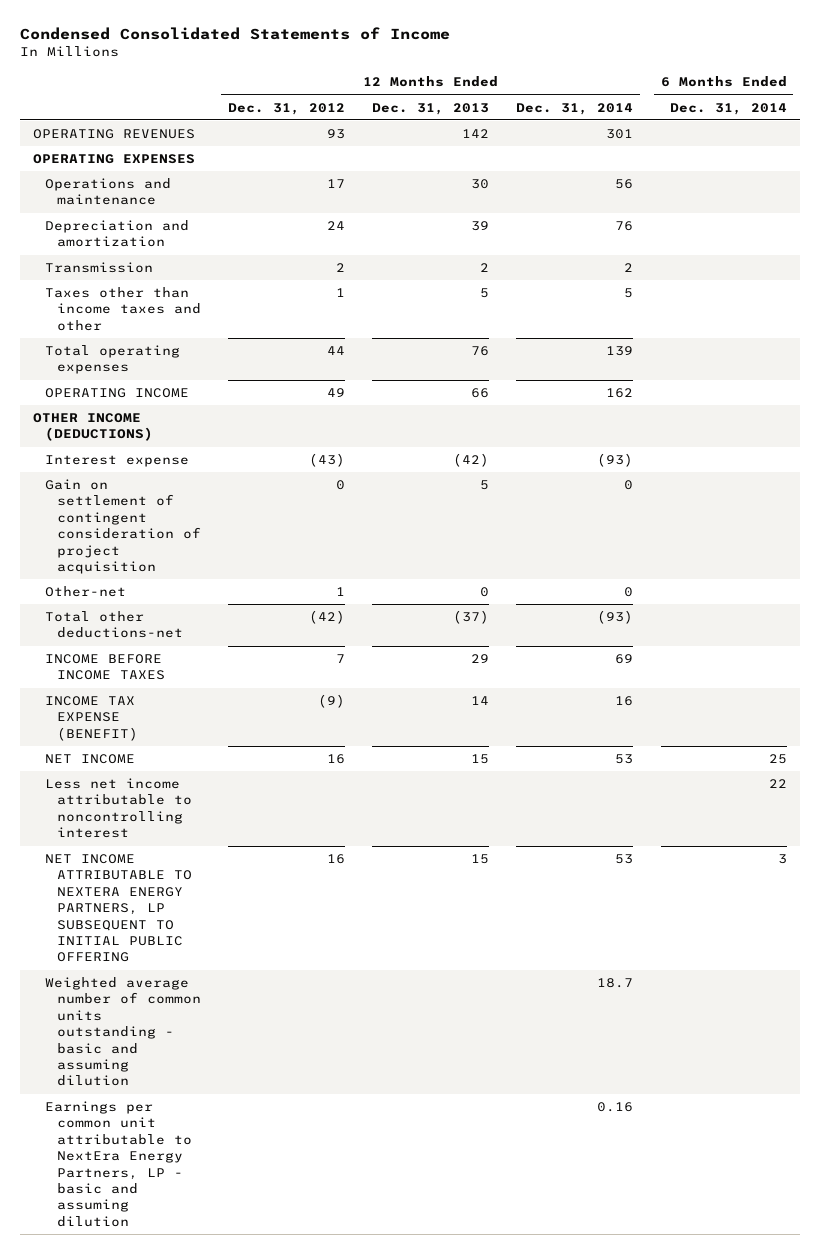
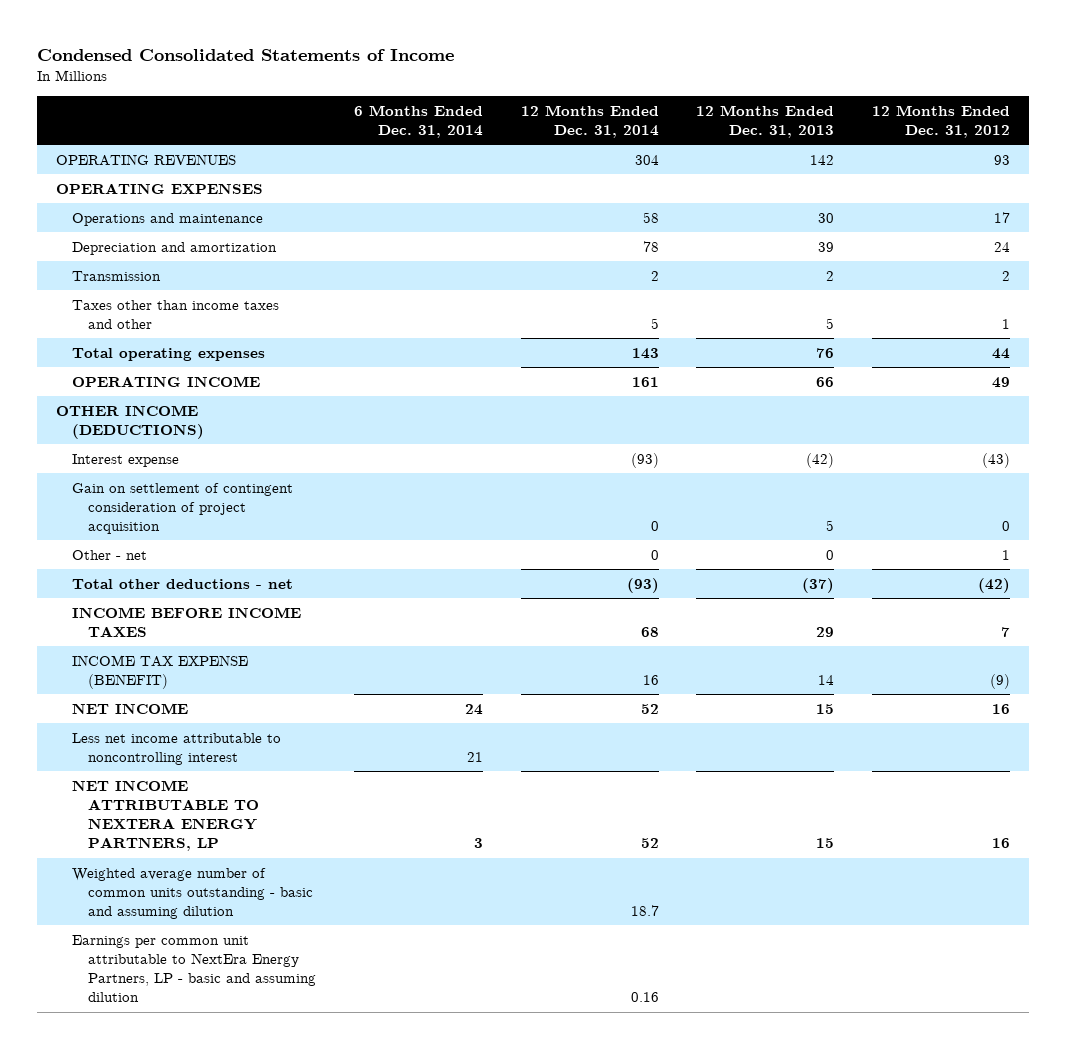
- | 12 Months Ended Dec. 31, 2012 | 12 Months Ended Dec. 31, 2013 | 12 Months Ended Dec. 31, 2014 | 6 Months Ended Dec. 31, 2014
+ | 6 Months Ended Dec. 31, 2014 | 12 Months Ended Dec. 31, 2014 | 12 Months Ended Dec. 31, 2013 | 12 Months Ended Dec. 31, 2012
- OPERATING REVENUES | 93 | 142 | 301 |
+ OPERATING REVENUES | | 304 | 142 | 93
- Operations and maintenance | 17 | 30 | 56 |
- Depreciation and amortization | 24 | 39 | 76 |
+ Operations and maintenance | | 58 | 30 | 17
+ Depreciation and amortization | | 78 | 39 | 24
- Total operating expenses | 44 | 76 | 139 |
- OPERATING INCOME | 49 | 66 | 162 |
+ Total operating expenses | | 143 | 76 | 44
+ OPERATING INCOME | | 161 | 66 | 49
- Other-net | 1 | 0 | 0 |
- Total other deductions-net | (42) | (37) | (93) |
- INCOME BEFORE INCOME TAXES | 7 | 29 | 69 |
+ Other - net | | 0 | 0 | 1
+ Total other deductions - net | | (93) | (37) | (42)
+ INCOME BEFORE INCOME TAXES | | 68 | 29 | 7
- NET INCOME | 16 | 15 | 53 | 25
- Less net income attributable to noncontrolling interest | | | | 22
- NET INCOME ATTRIBUTABLE TO NEXTERA ENERGY PARTNERS, LP SUBSEQUENT TO INITIAL PUBLIC OFFERING | 16 | 15 | 53 | 3
+ NET INCOME | 24 | 52 | 15 | 16
+ Less net income attributable to noncontrolling interest | 21 | | |
+ NET INCOME ATTRIBUTABLE TO NEXTERA ENERGY PARTNERS, LP | 3 | 52 | 15 | 16

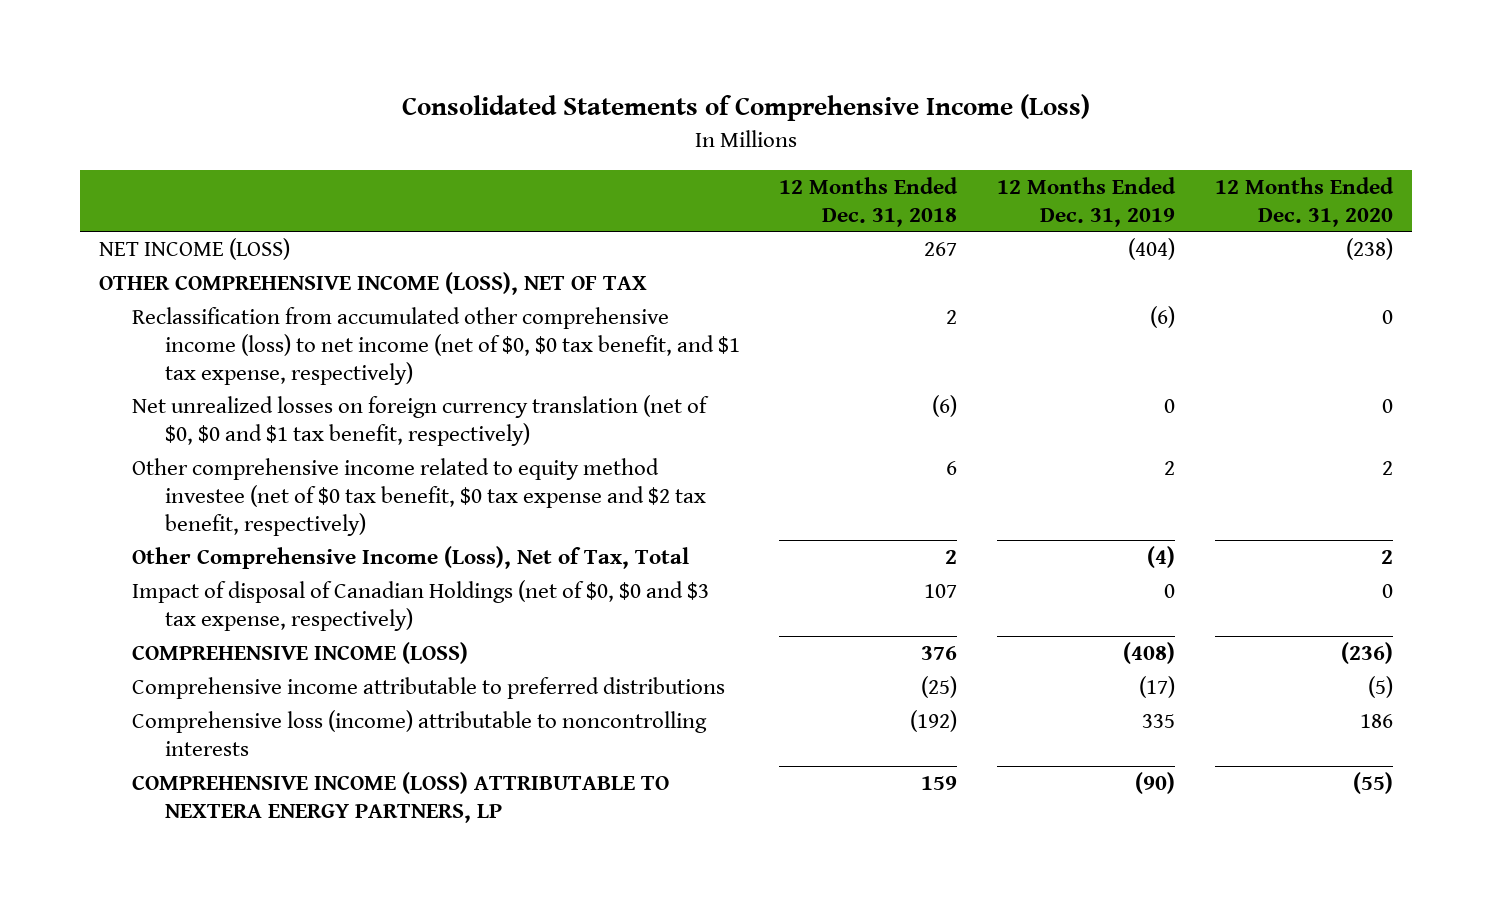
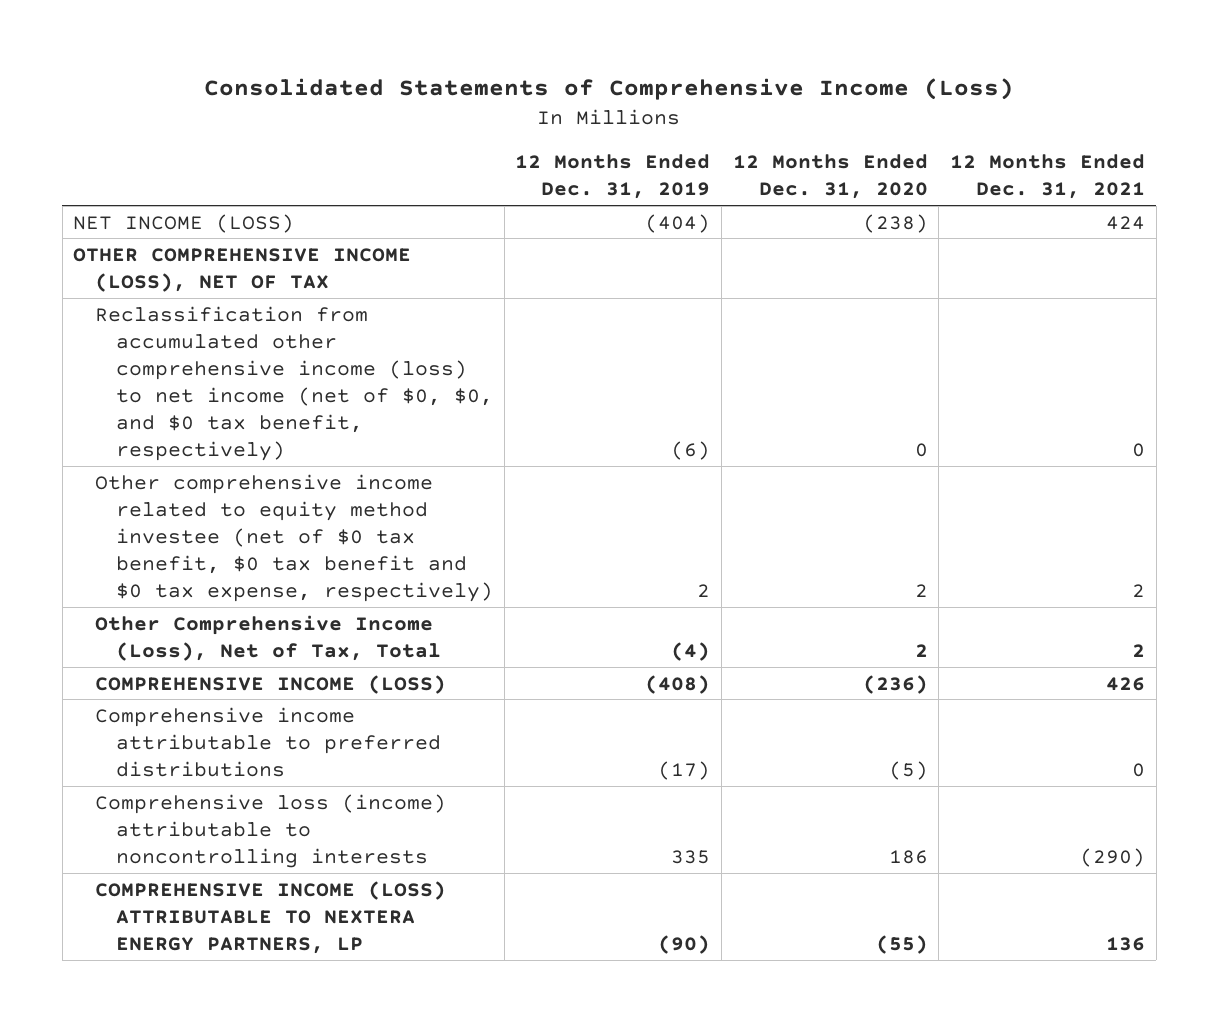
- | 12 Months Ended Dec. 31, 2018 | 12 Months Ended Dec. 31, 2019 | 12 Months Ended Dec. 31, 2020
+ | 12 Months Ended Dec. 31, 2019 | 12 Months Ended Dec. 31, 2020 | 12 Months Ended Dec. 31, 2021
- Reclassification from accumulated other comprehensive income (loss) to net income (net of $0, $0 tax benefit, and $1 tax expense, respectively) | 2 | (6) | 0
- Net unrealized losses on foreign currency translation (net of $0, $0 and $1 tax benefit, respectively) | (6) | 0 | 0
- Other comprehensive income related to equity method investee (net of $0 tax benefit, $0 tax expense and $2 tax benefit, respectively) | 6 | 2 | 2
+ Reclassification from accumulated other comprehensive income (loss) to net income (net of $0, $0, and $0 tax benefit, respectively) | (6) | 0 | 0
+ Other comprehensive income related to equity method investee (net of $0 tax benefit, $0 tax benefit and $0 tax expense, respectively) | 2 | 2 | 2
- Impact of disposal of Canadian Holdings (net of $0, $0 and $3 tax expense, respectively) | 107 | 0 | 0

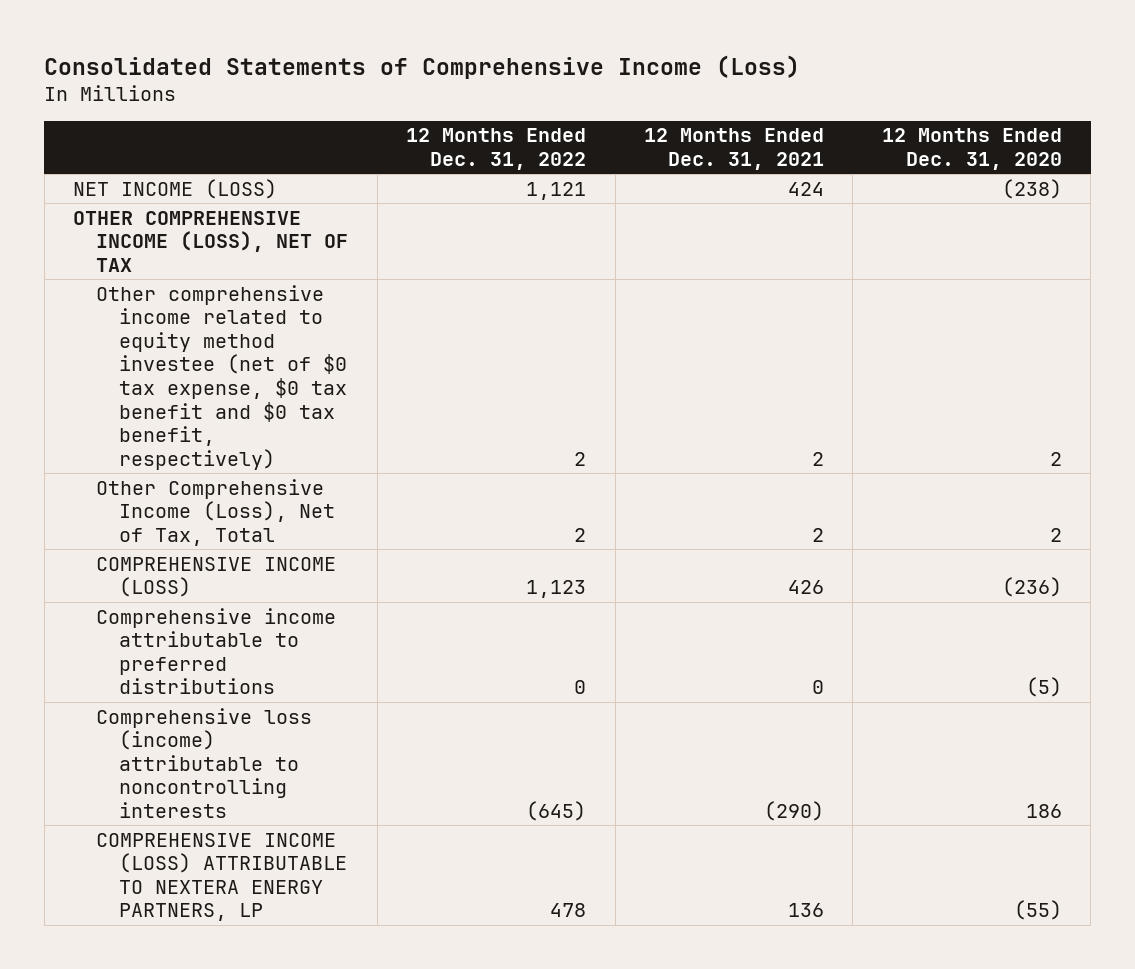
- | 12 Months Ended Dec. 31, 2019 | 12 Months Ended Dec. 31, 2020 | 12 Months Ended Dec. 31, 2021
+ | 12 Months Ended Dec. 31, 2022 | 12 Months Ended Dec. 31, 2021 | 12 Months Ended Dec. 31, 2020
- Reclassification from accumulated other comprehensive income (loss) to net income (net of $0, $0, and $0 tax benefit, respectively) | (6) | 0 | 0
- Other comprehensive income related to equity method investee (net of $0 tax benefit, $0 tax benefit and $0 tax expense, respectively) | 2 | 2 | 2
+ Other comprehensive income related to equity method investee (net of $0 tax expense, $0 tax benefit and $0 tax benefit, respectively) | 2 | 2 | 2

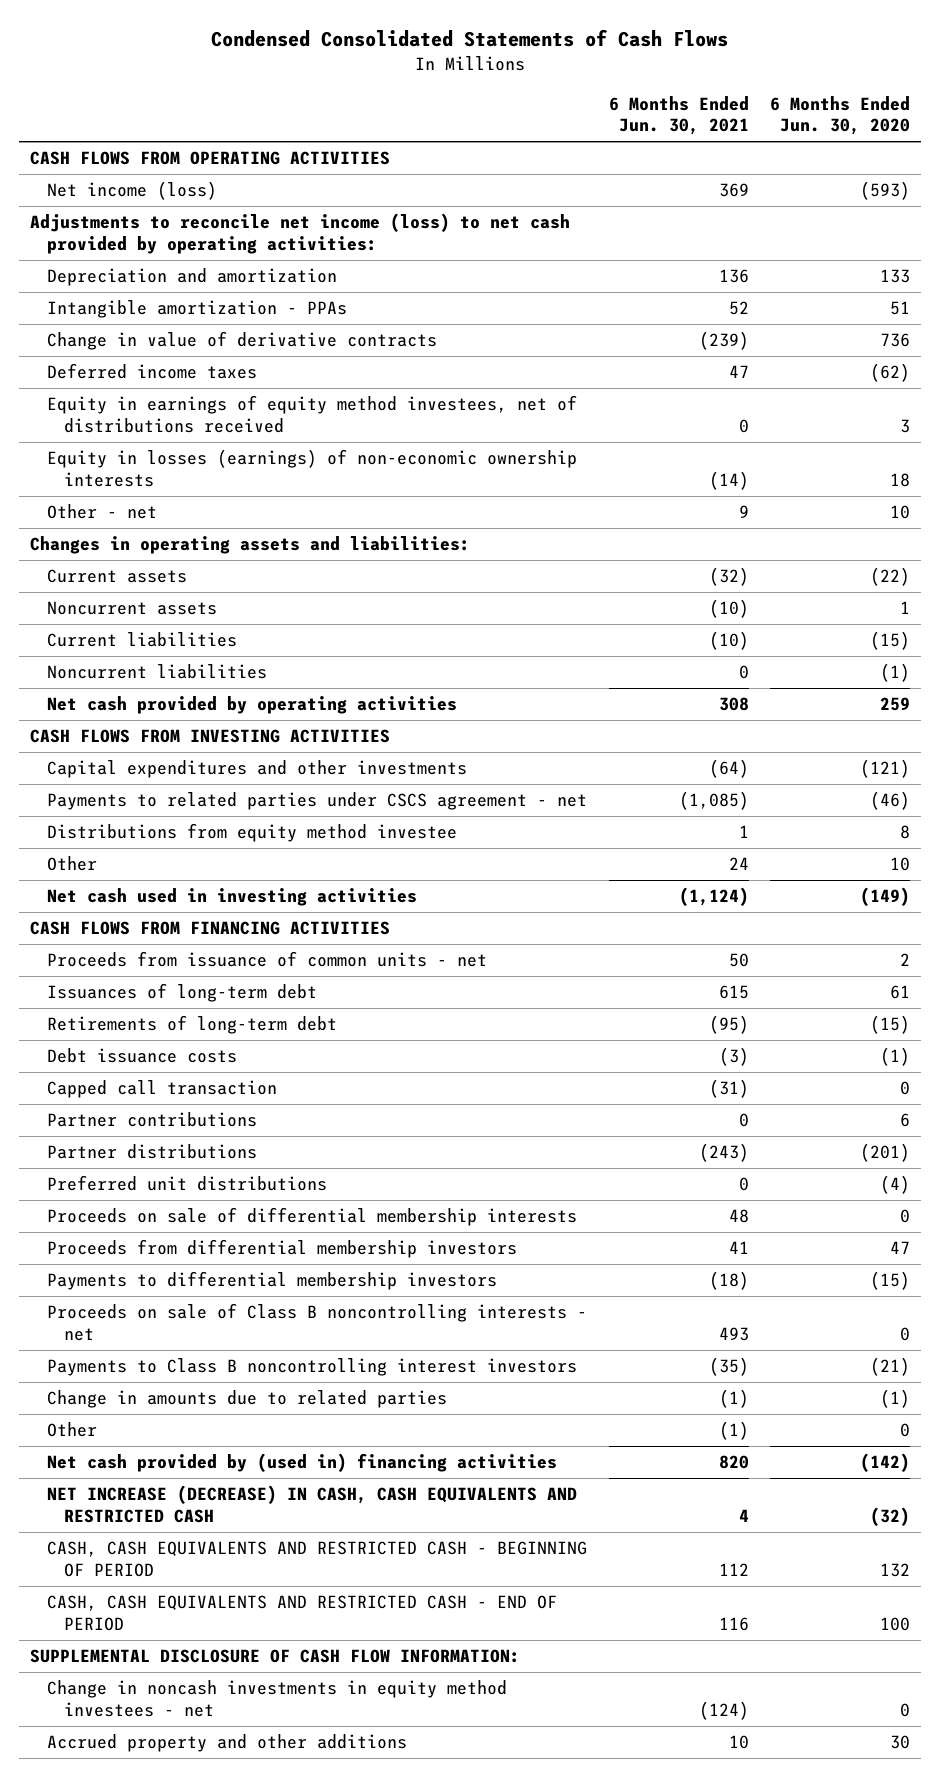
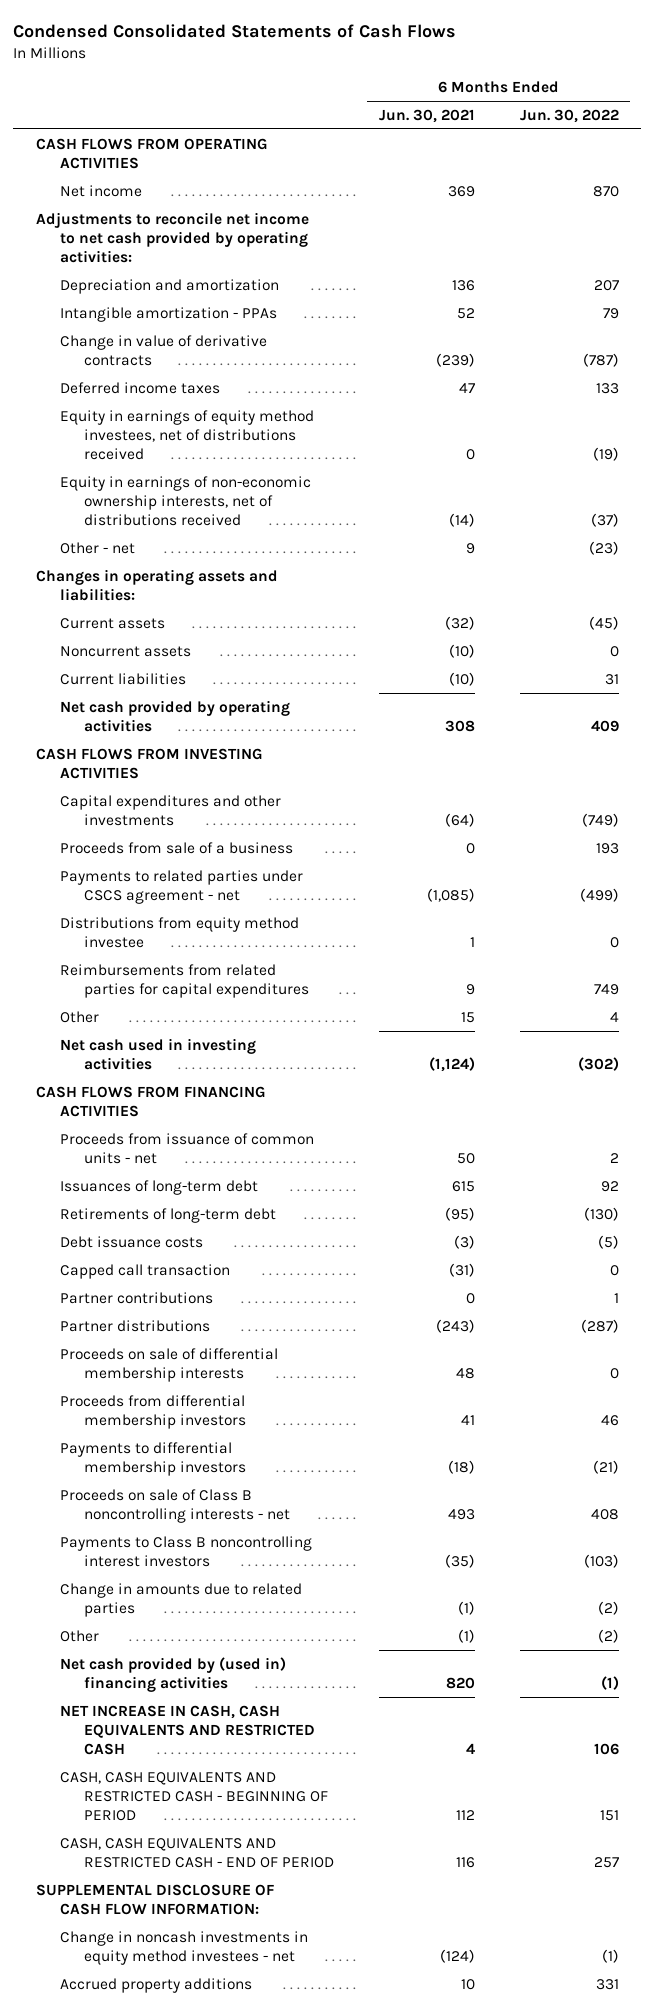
- | 6 Months Ended Jun. 30, 2021 | 6 Months Ended Jun. 30, 2020
+ | 6 Months Ended Jun. 30, 2021 | 6 Months Ended Jun. 30, 2022
- Net income (loss) | 369 | (593)
- Adjustments to reconcile net income (loss) to net cash provided by operating activities:
+ Net income | 369 | 870
+ Adjustments to reconcile net income to net cash provided by operating activities:
- Equity in losses (earnings) of non-economic ownership interests | (14) | 18
+ Equity in earnings of non-economic ownership interests, net of distributions received | (14) | (37)
- Noncurrent liabilities | 0 | (1)
+ Proceeds from sale of a business | 0 | 193
- Other | 24 | 10
+ Reimbursements from related parties for capital expenditures | 9 | 749
+ Other | 15 | 4
- Preferred unit distributions | 0 | (4)
- NET INCREASE (DECREASE) IN CASH, CASH EQUIVALENTS AND RESTRICTED CASH | 4 | (32)
+ NET INCREASE IN CASH, CASH EQUIVALENTS AND RESTRICTED CASH | 4 | 106
- Accrued property and other additions | 10 | 30
+ Accrued property additions | 10 | 331

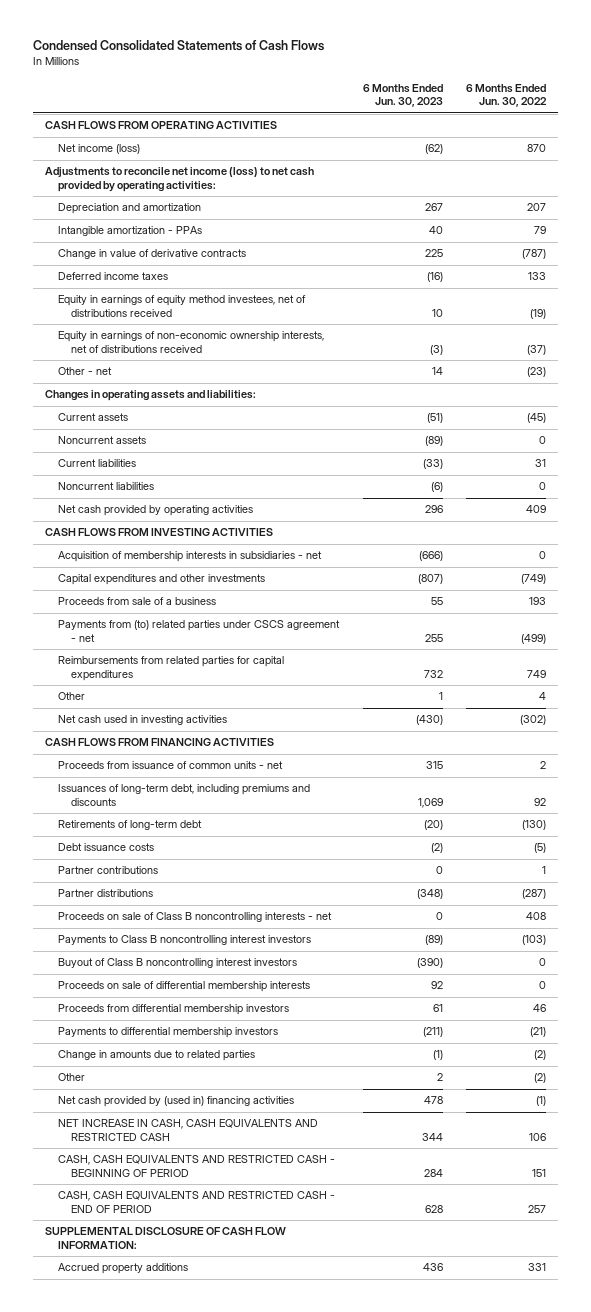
- | 6 Months Ended Jun. 30, 2021 | 6 Months Ended Jun. 30, 2022
+ | 6 Months Ended Jun. 30, 2023 | 6 Months Ended Jun. 30, 2022
- Net income | 369 | 870
- Adjustments to reconcile net income to net cash provided by operating activities:
+ Net income (loss) | (62) | 870
+ Adjustments to reconcile net income (loss) to net cash provided by operating activities:
+ Noncurrent liabilities | (6) | 0
+ Acquisition of membership interests in subsidiaries - net | (666) | 0
- Payments to related parties under CSCS agreement - net | (1,085) | (499)
- Distributions from equity method investee | 1 | 0
+ Payments from (to) related parties under CSCS agreement - net | 255 | (499)
- Issuances of long-term debt | 615 | 92
+ Issuances of long-term debt, including premiums and discounts | 1,069 | 92
- Capped call transaction | (31) | 0
moved up: Proceeds on sale of Class B noncontrolling interests - net | 0 | 408
moved up: Payments to Class B noncontrolling interest investors | (89) | (103)
+ Buyout of Class B noncontrolling interest investors | (390) | 0
- Change in noncash investments in equity method investees - net | (124) | (1)

